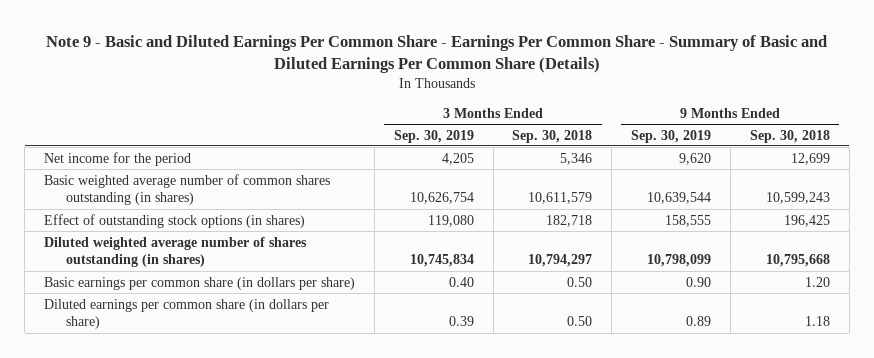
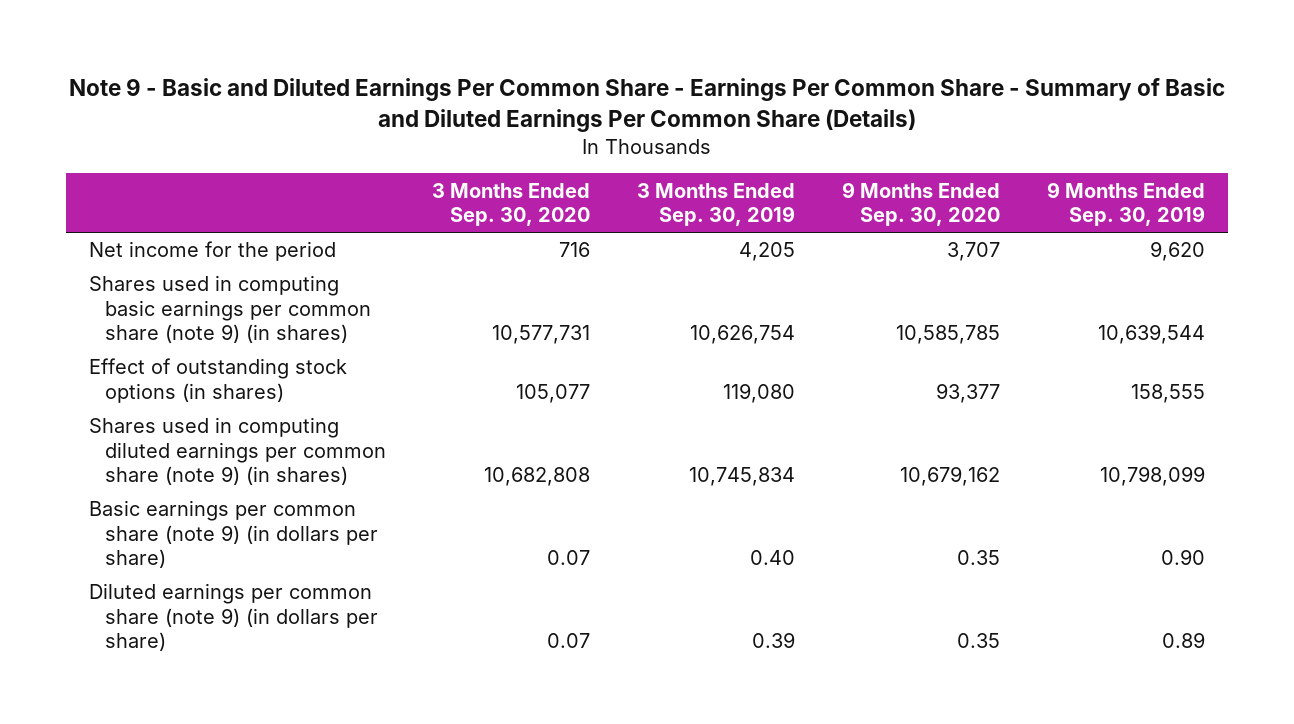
- | 3 Months Ended Sep. 30, 2019 | 3 Months Ended Sep. 30, 2018 | 9 Months Ended Sep. 30, 2019 | 9 Months Ended Sep. 30, 2018
+ | 3 Months Ended Sep. 30, 2020 | 3 Months Ended Sep. 30, 2019 | 9 Months Ended Sep. 30, 2020 | 9 Months Ended Sep. 30, 2019
- Basic weighted average number of common shares outstanding (in shares) | 10,626,754 | 10,611,579 | 10,639,544 | 10,599,243
+ Shares used in computing basic earnings per common share (note 9) (in shares) | 10,577,731 | 10,626,754 | 10,585,785 | 10,639,544
- Diluted weighted average number of shares outstanding (in shares) | 10,745,834 | 10,794,297 | 10,798,099 | 10,795,668
- Basic earnings per common share (in dollars per share) | 0.40 | 0.50 | 0.90 | 1.20
- Diluted earnings per common share (in dollars per share) | 0.39 | 0.50 | 0.89 | 1.18
+ Shares used in computing diluted earnings per common share (note 9) (in shares) | 10,682,808 | 10,745,834 | 10,679,162 | 10,798,099
+ Basic earnings per common share (note 9) (in dollars per share) | 0.07 | 0.40 | 0.35 | 0.90
+ Diluted earnings per common share (note 9) (in dollars per share) | 0.07 | 0.39 | 0.35 | 0.89

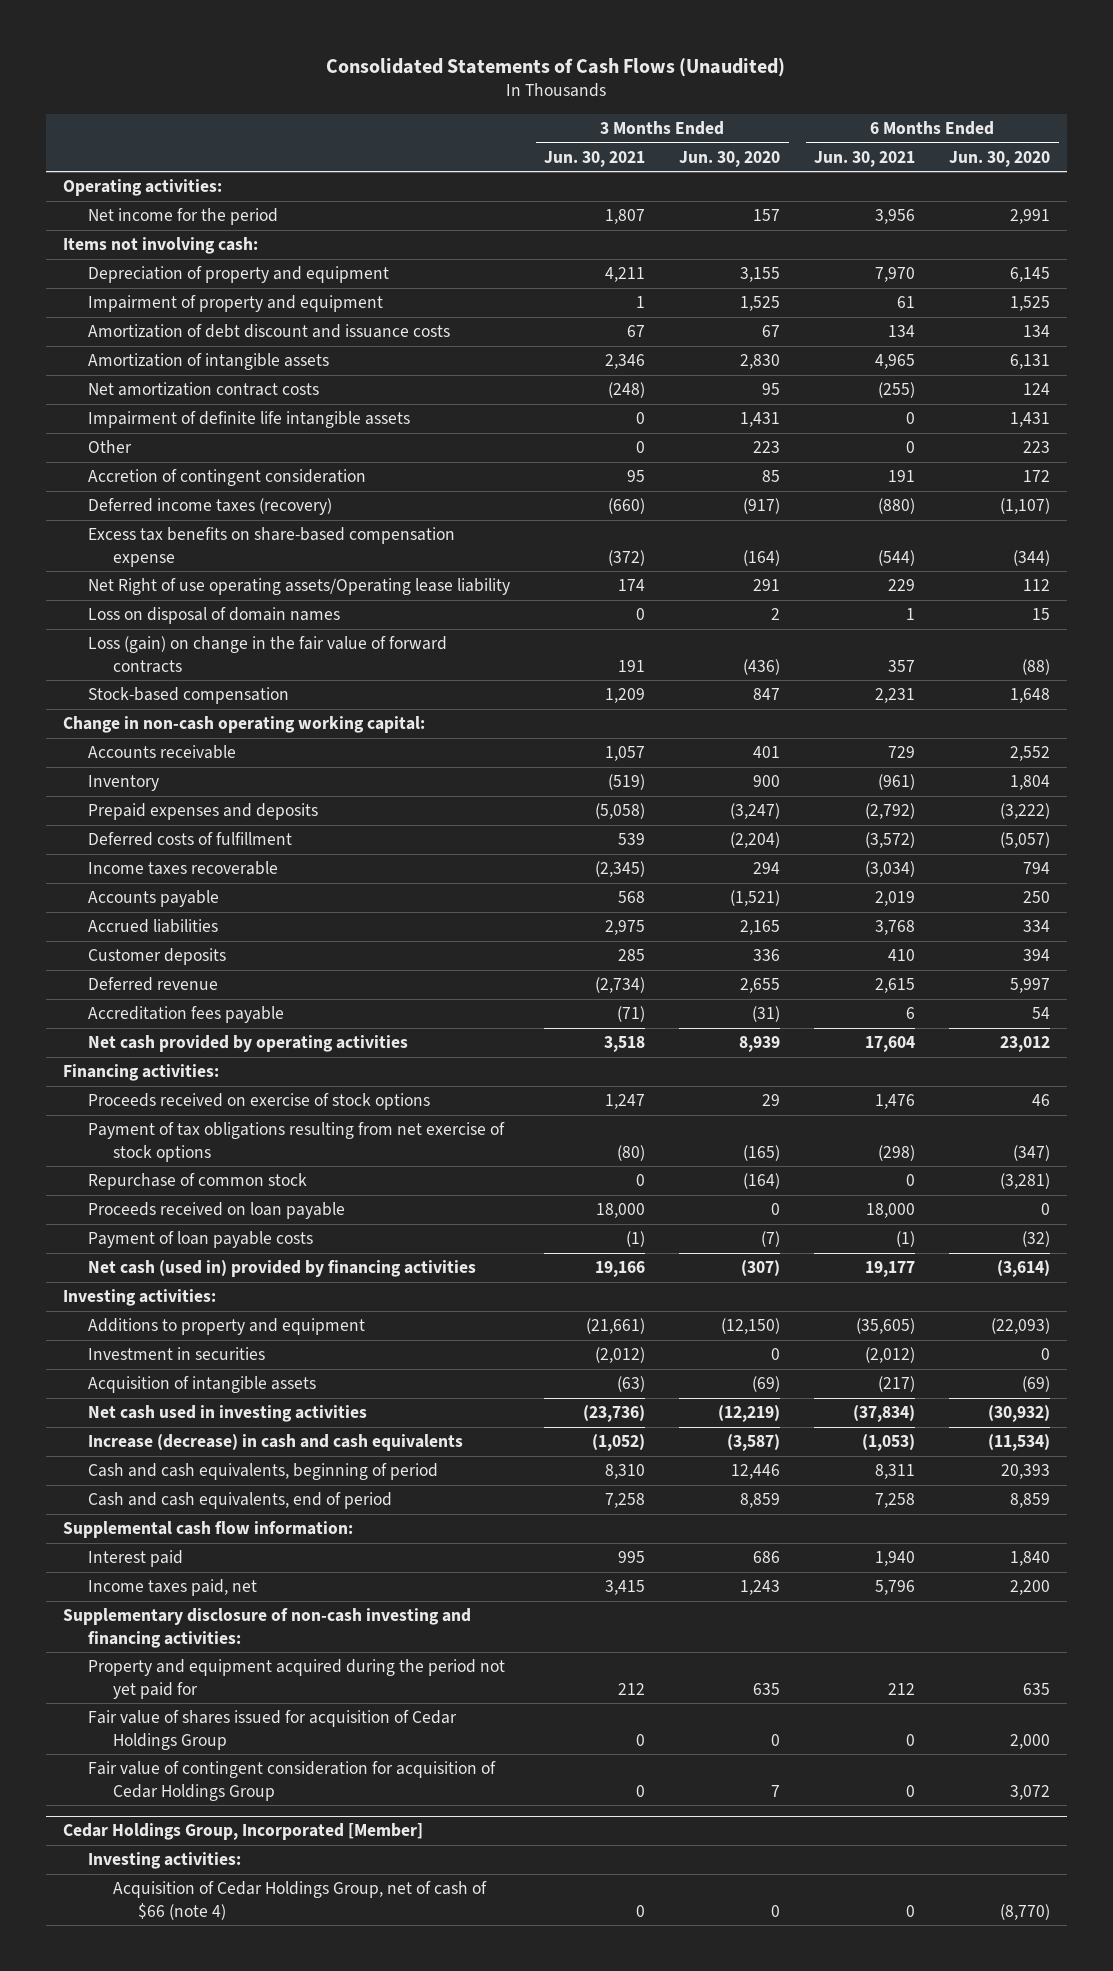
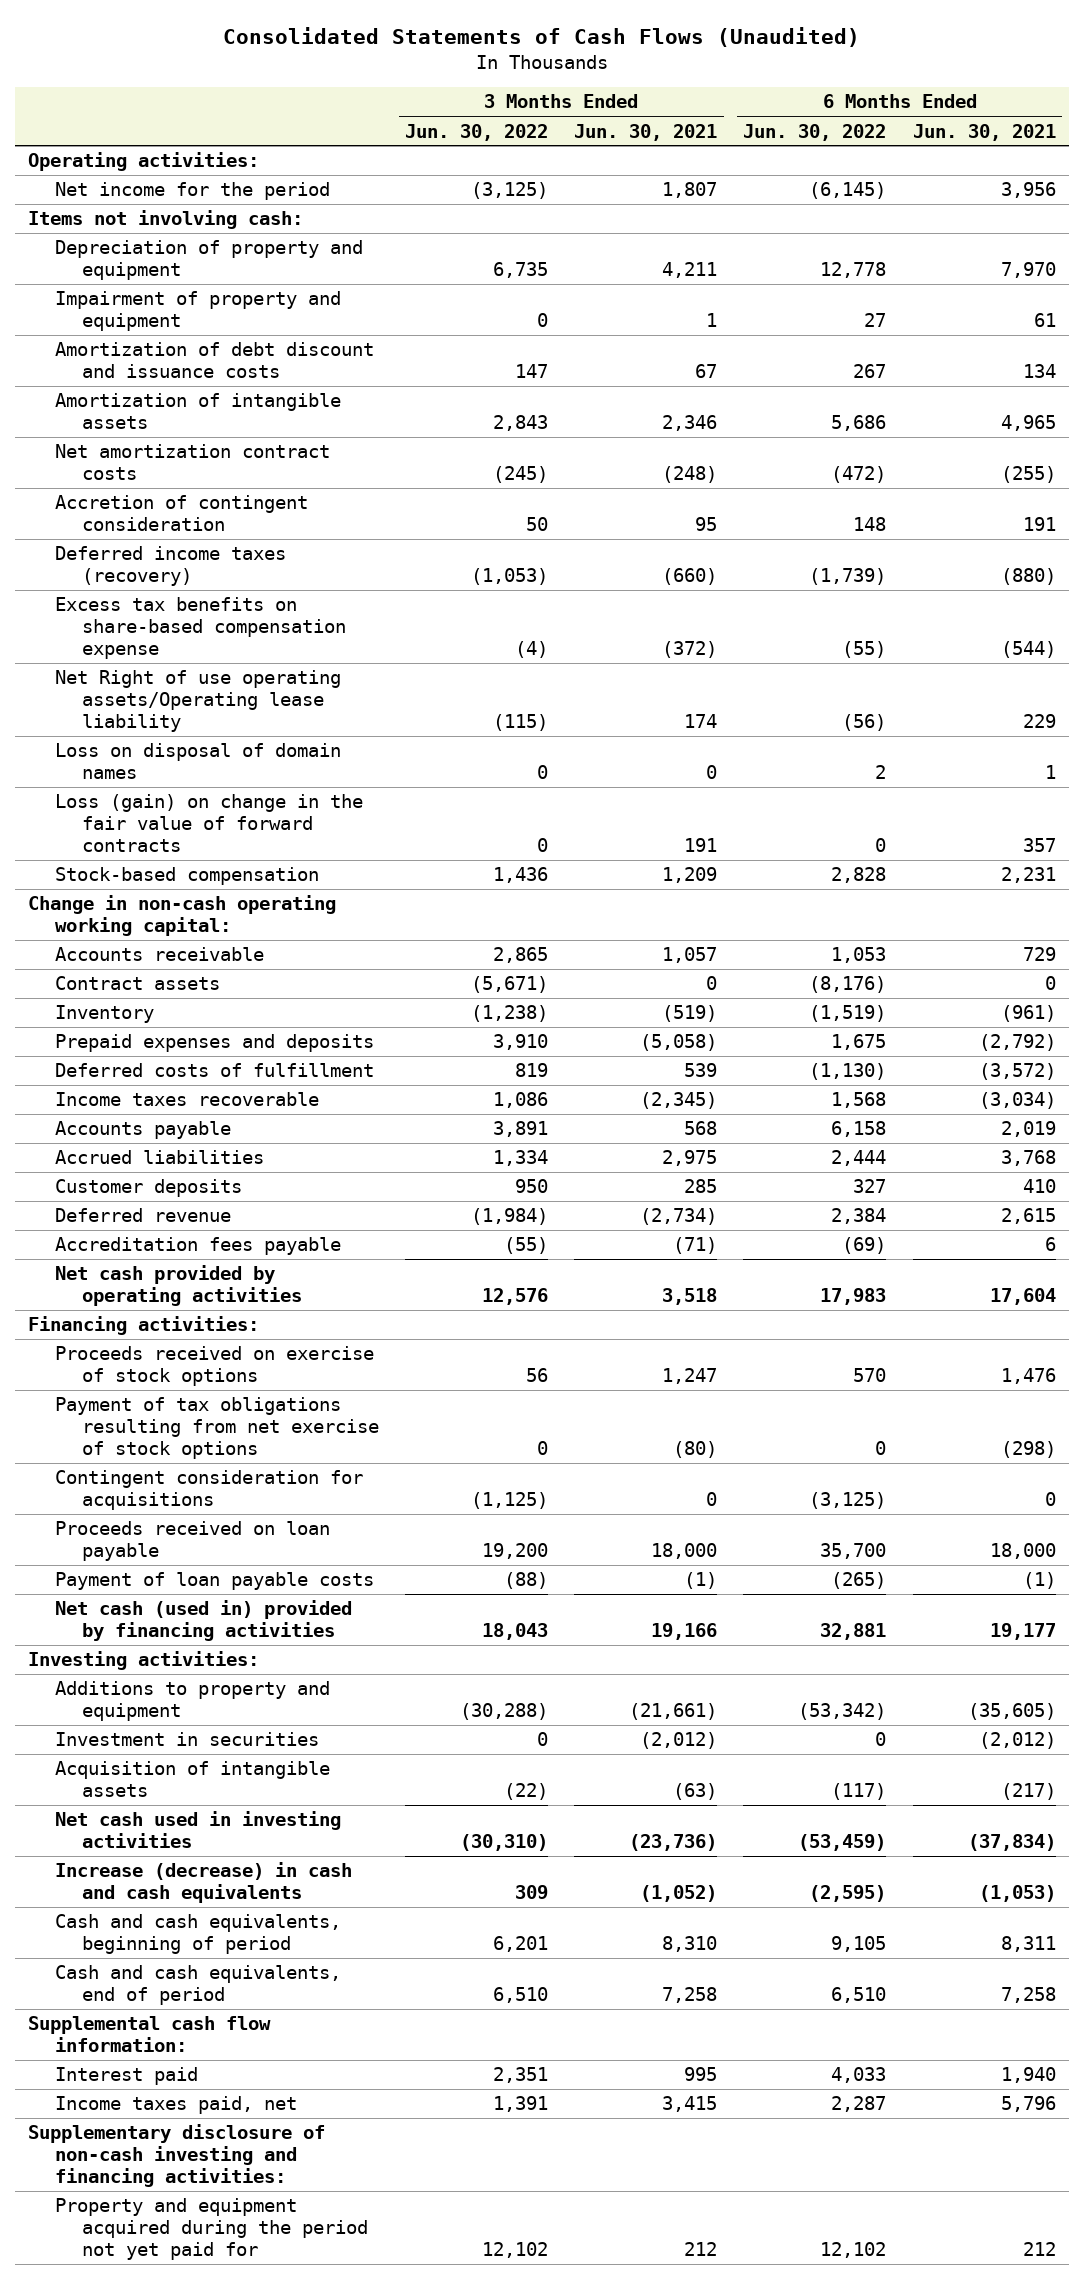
- | 3 Months Ended Jun. 30, 2021 | 3 Months Ended Jun. 30, 2020 | 6 Months Ended Jun. 30, 2021 | 6 Months Ended Jun. 30, 2020
+ | 3 Months Ended Jun. 30, 2022 | 3 Months Ended Jun. 30, 2021 | 6 Months Ended Jun. 30, 2022 | 6 Months Ended Jun. 30, 2021
- Impairment of definite life intangible assets | 0 | 1,431 | 0 | 1,431
- Other | 0 | 223 | 0 | 223
+ Contract assets | (5,671) | 0 | (8,176) | 0
- Repurchase of common stock | 0 | (164) | 0 | (3,281)
+ Contingent consideration for acquisitions | (1,125) | 0 | (3,125) | 0
- Fair value of shares issued for acquisition of Cedar Holdings Group | 0 | 0 | 0 | 2,000
- Fair value of contingent consideration for acquisition of Cedar Holdings Group | 0 | 7 | 0 | 3,072
- Cedar Holdings Group, Incorporated [Member]
- Investing activities:
- Acquisition of Cedar Holdings Group, net of cash of $66 (note 4) | 0 | 0 | 0 | (8,770)

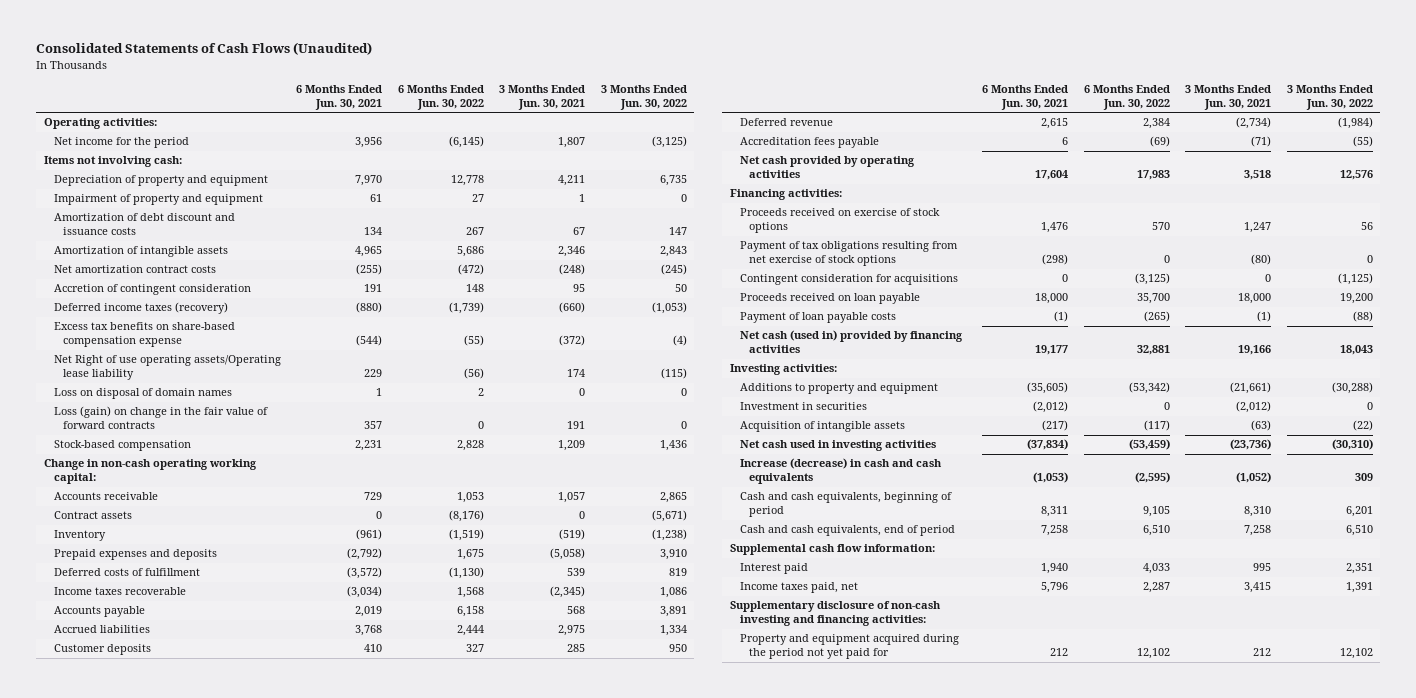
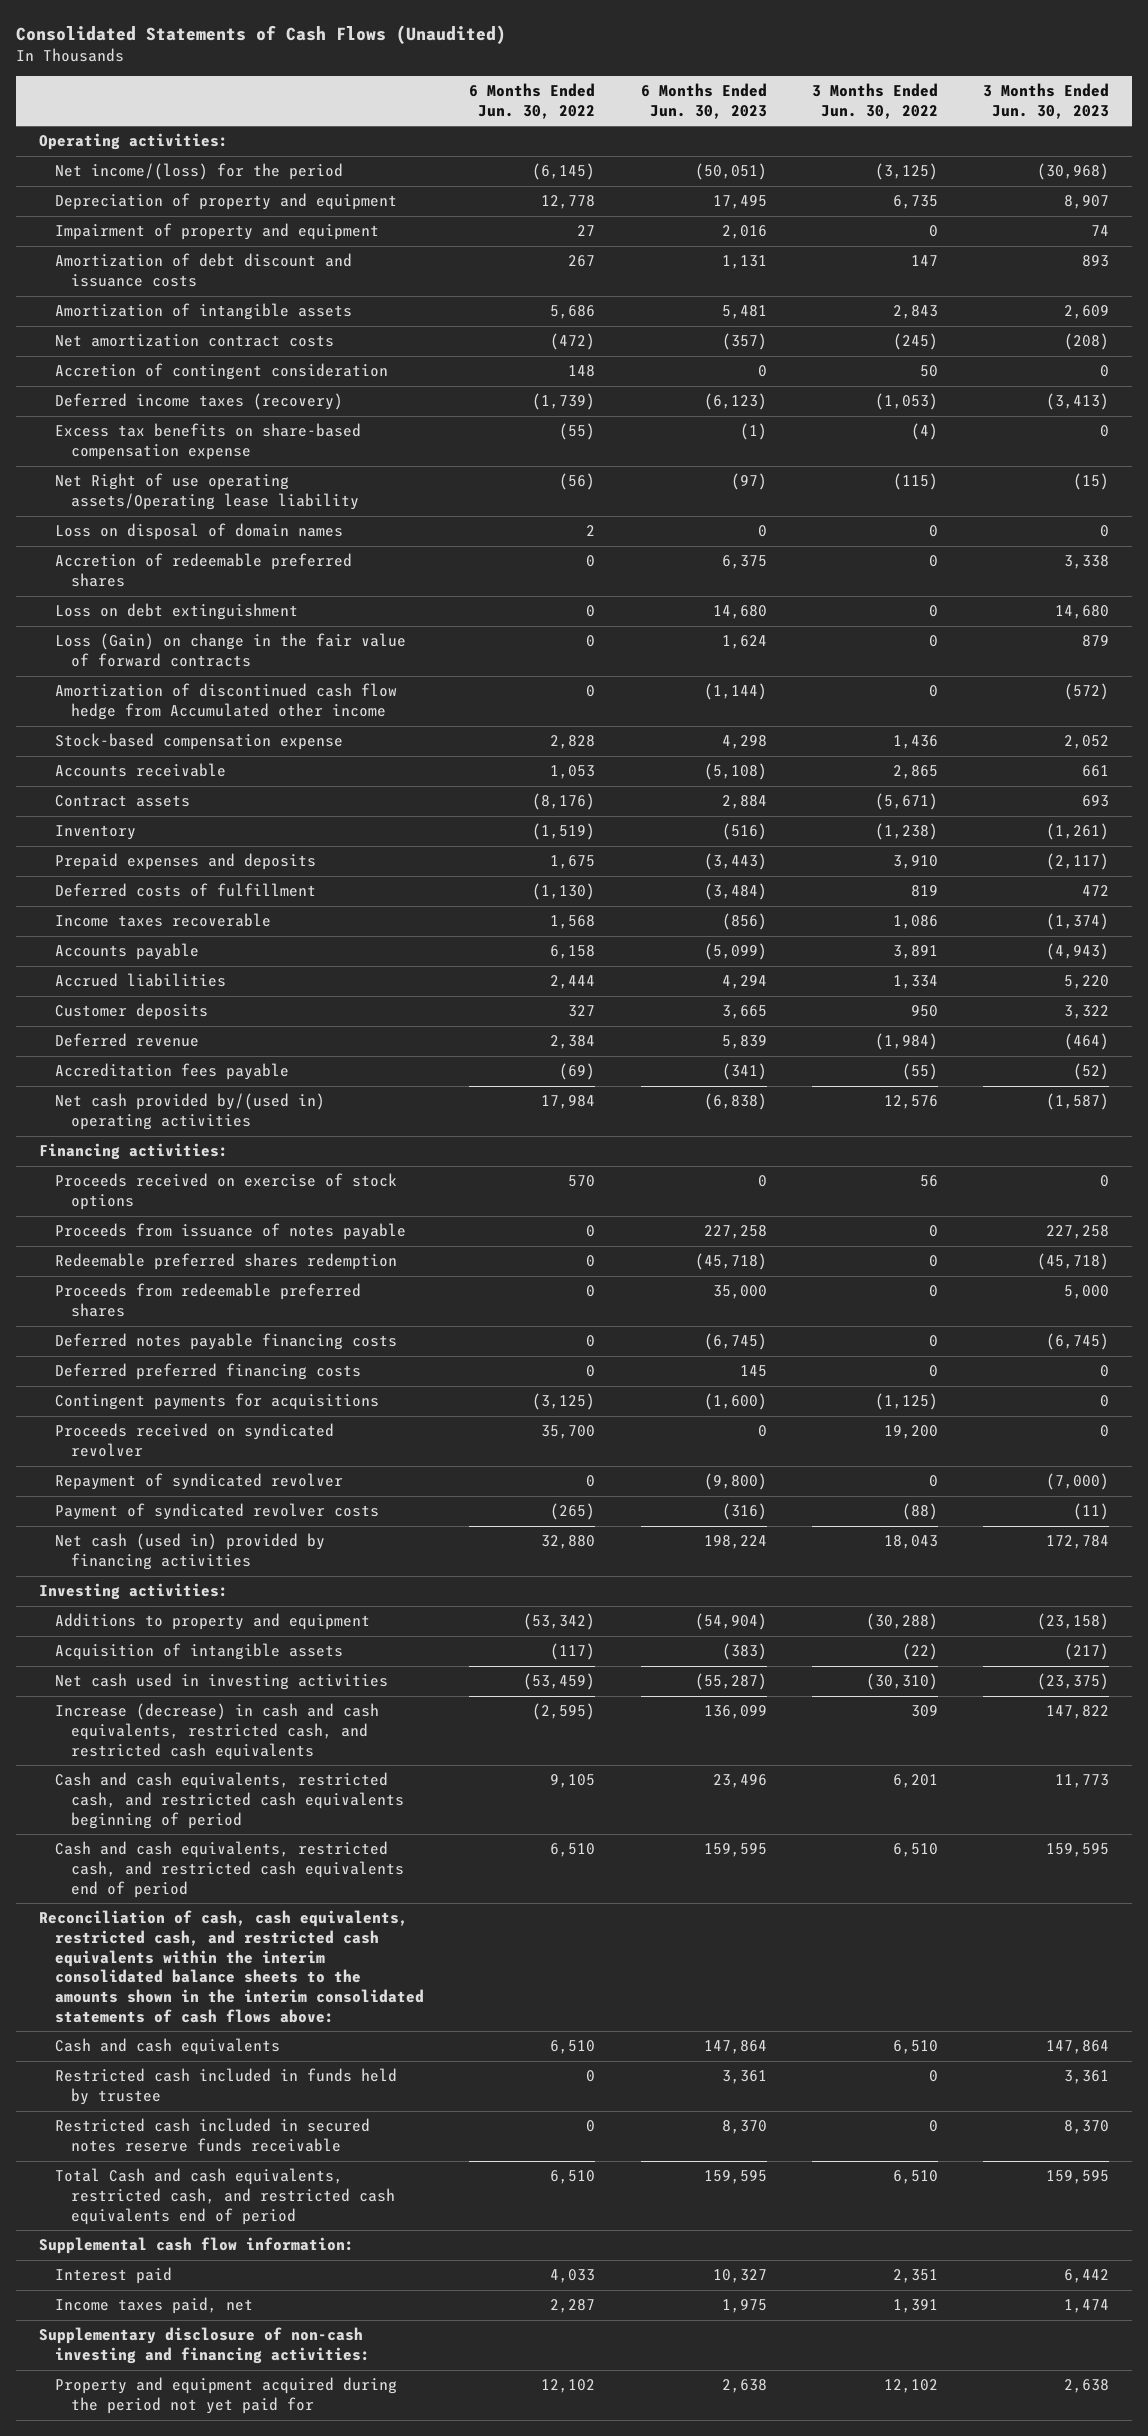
- | 6 Months Ended Jun. 30, 2021 | 6 Months Ended Jun. 30, 2022 | 3 Months Ended Jun. 30, 2021 | 3 Months Ended Jun. 30, 2022
+ | 6 Months Ended Jun. 30, 2022 | 6 Months Ended Jun. 30, 2023 | 3 Months Ended Jun. 30, 2022 | 3 Months Ended Jun. 30, 2023
- Net income for the period | 3,956 | (6,145) | 1,807 | (3,125)
- Items not involving cash:
+ Net income/(loss) for the period | (6,145) | (50,051) | (3,125) | (30,968)
- Loss (gain) on change in the fair value of forward contracts | 357 | 0 | 191 | 0
- Stock-based compensation | 2,231 | 2,828 | 1,209 | 1,436
- Change in non-cash operating working capital:
+ Accretion of redeemable preferred shares | 0 | 6,375 | 0 | 3,338
+ Loss on debt extinguishment | 0 | 14,680 | 0 | 14,680
+ Loss (Gain) on change in the fair value of forward contracts | 0 | 1,624 | 0 | 879
+ Amortization of discontinued cash flow hedge from Accumulated other income | 0 | (1,144) | 0 | (572)
+ Stock-based compensation expense | 2,828 | 4,298 | 1,436 | 2,052
- Net cash provided by operating activities | 17,604 | 17,983 | 3,518 | 12,576
+ Net cash provided by/(used in) operating activities | 17,984 | (6,838) | 12,576 | (1,587)
- Payment of tax obligations resulting from net exercise of stock options | (298) | 0 | (80) | 0
- Contingent consideration for acquisitions | 0 | (3,125) | 0 | (1,125)
- Proceeds received on loan payable | 18,000 | 35,700 | 18,000 | 19,200
- Payment of loan payable costs | (1) | (265) | (1) | (88)
- Net cash (used in) provided by financing activities | 19,177 | 32,881 | 19,166 | 18,043
+ Proceeds from issuance of notes payable | 0 | 227,258 | 0 | 227,258
+ Redeemable preferred shares redemption | 0 | (45,718) | 0 | (45,718)
+ Proceeds from redeemable preferred shares | 0 | 35,000 | 0 | 5,000
+ Deferred notes payable financing costs | 0 | (6,745) | 0 | (6,745)
+ Deferred preferred financing costs | 0 | 145 | 0 | 0
+ Contingent payments for acquisitions | (3,125) | (1,600) | (1,125) | 0
+ Proceeds received on syndicated revolver | 35,700 | 0 | 19,200 | 0
+ Repayment of syndicated revolver | 0 | (9,800) | 0 | (7,000)
+ Payment of syndicated revolver costs | (265) | (316) | (88) | (11)
+ Net cash (used in) provided by financing activities | 32,880 | 198,224 | 18,043 | 172,784
- Investment in securities | (2,012) | 0 | (2,012) | 0
- Increase (decrease) in cash and cash equivalents | (1,053) | (2,595) | (1,052) | 309
- Cash and cash equivalents, beginning of period | 8,311 | 9,105 | 8,310 | 6,201
- Cash and cash equivalents, end of period | 7,258 | 6,510 | 7,258 | 6,510
+ Increase (decrease) in cash and cash equivalents, restricted cash, and restricted cash equivalents | (2,595) | 136,099 | 309 | 147,822
+ Cash and cash equivalents, restricted cash, and restricted cash equivalents beginning of period | 9,105 | 23,496 | 6,201 | 11,773
+ Cash and cash equivalents, restricted cash, and restricted cash equivalents end of period | 6,510 | 159,595 | 6,510 | 159,595
+ Reconciliation of cash, cash equivalents, restricted cash, and restricted cash equivalents within the interim consolidated balance sheets to the amounts shown in the interim consolidated statements of cash flows above:
+ Cash and cash equivalents | 6,510 | 147,864 | 6,510 | 147,864
+ Restricted cash included in funds held by trustee | 0 | 3,361 | 0 | 3,361
+ Restricted cash included in secured notes reserve funds receivable | 0 | 8,370 | 0 | 8,370
+ Total Cash and cash equivalents, restricted cash, and restricted cash equivalents end of period | 6,510 | 159,595 | 6,510 | 159,595

